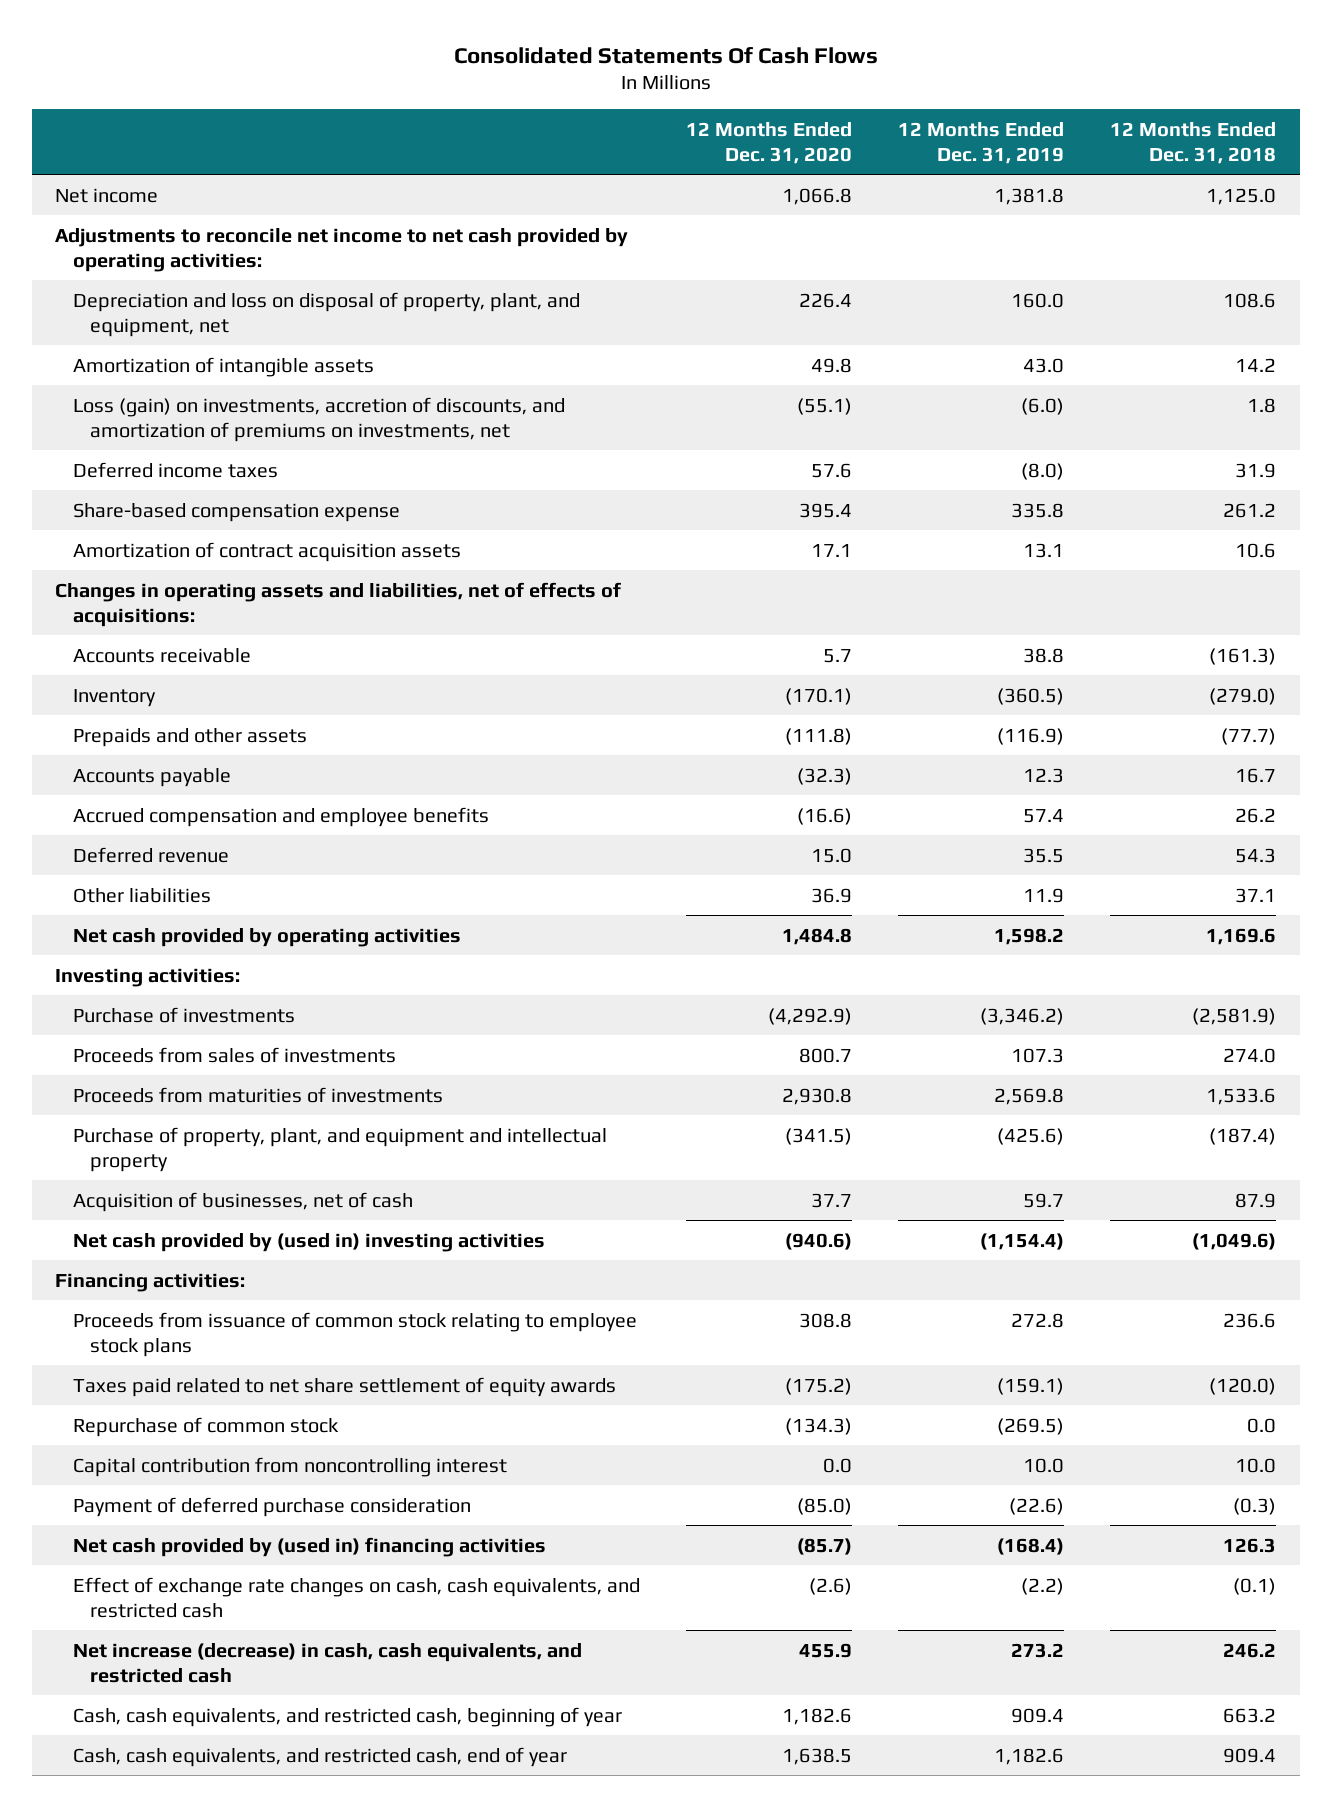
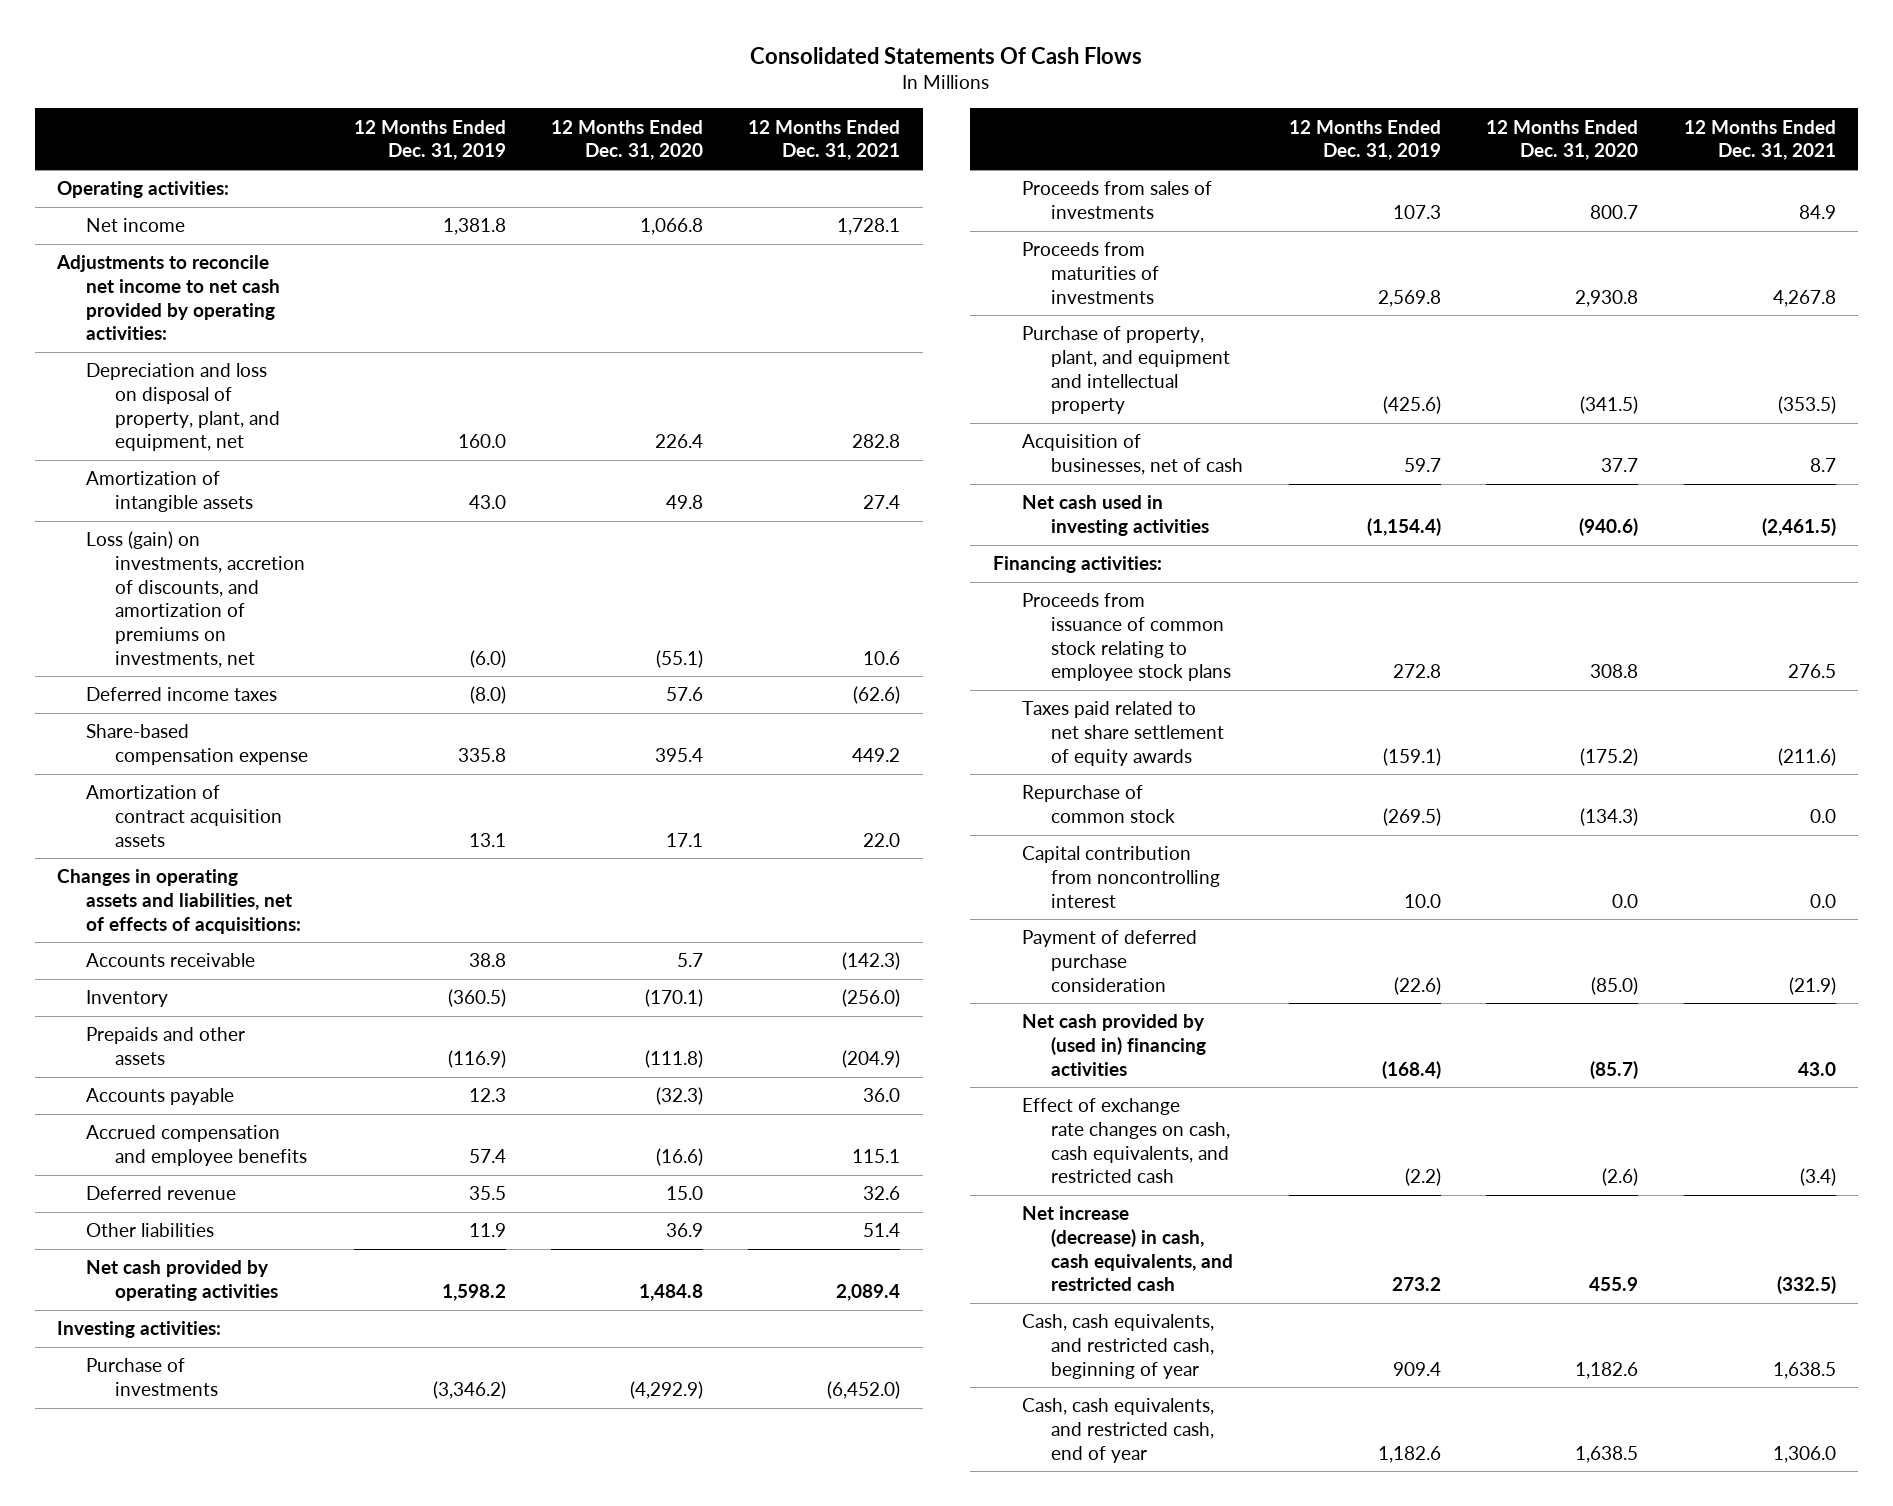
- | 12 Months Ended Dec. 31, 2020 | 12 Months Ended Dec. 31, 2019 | 12 Months Ended Dec. 31, 2018
+ | 12 Months Ended Dec. 31, 2019 | 12 Months Ended Dec. 31, 2020 | 12 Months Ended Dec. 31, 2021
+ Operating activities:
- Net cash provided by (used in) investing activities | (940.6) | (1,154.4) | (1,049.6)
+ Net cash used in investing activities | (1,154.4) | (940.6) | (2,461.5)

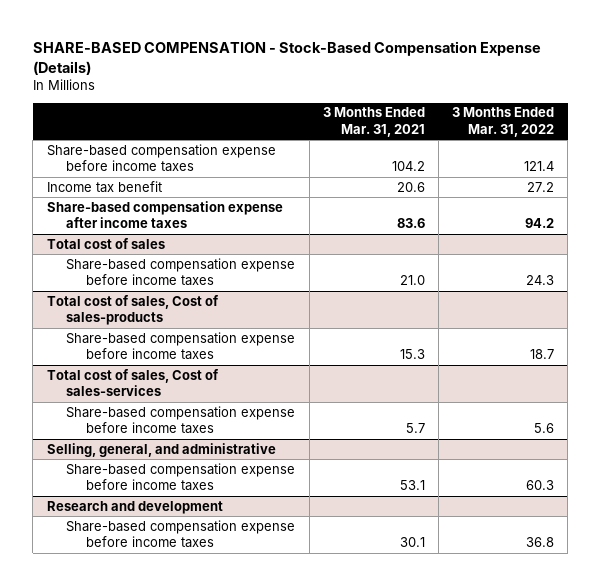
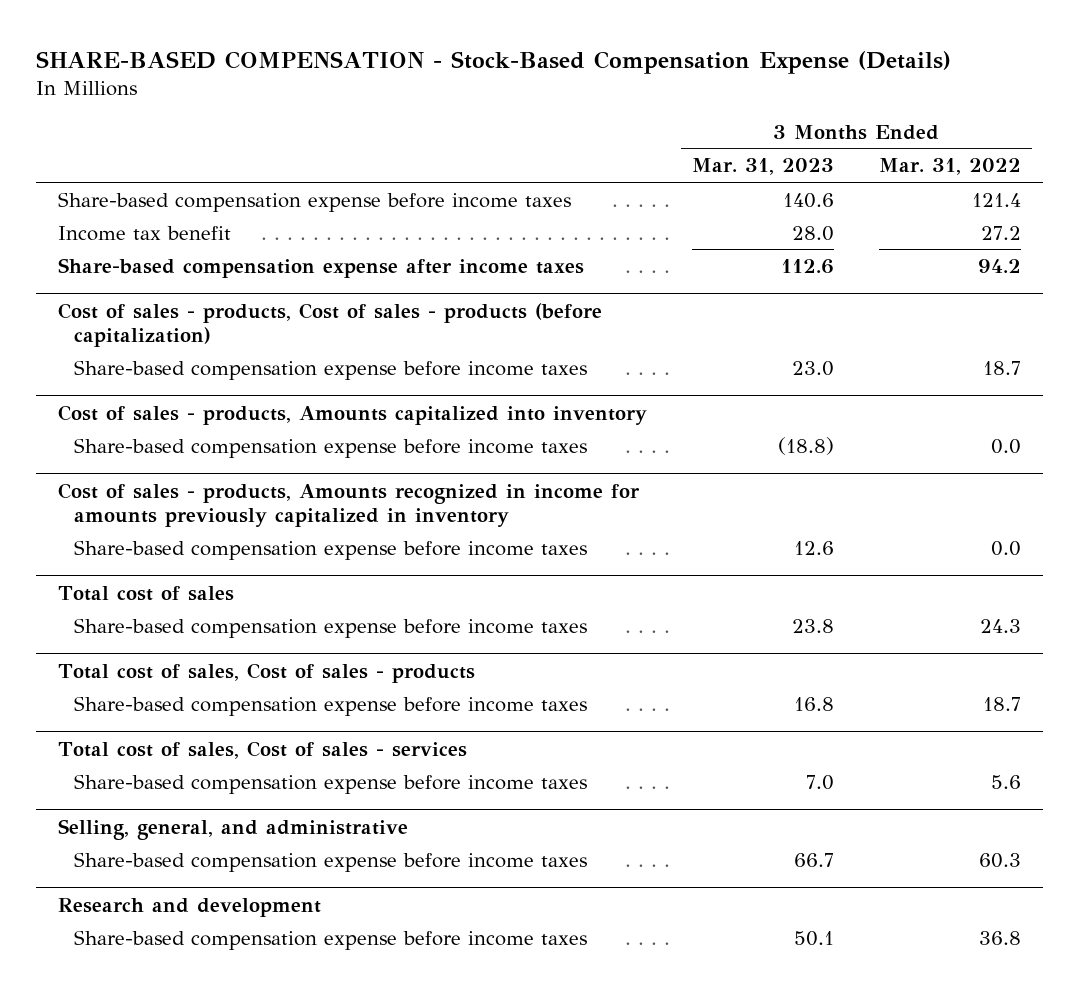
- | 3 Months Ended Mar. 31, 2021 | 3 Months Ended Mar. 31, 2022
+ | 3 Months Ended Mar. 31, 2023 | 3 Months Ended Mar. 31, 2022
+ Cost of sales - products, Cost of sales - products (before capitalization)
+ Share-based compensation expense before income taxes | 23.0 | 18.7
+ Cost of sales - products, Amounts capitalized into inventory
+ Share-based compensation expense before income taxes | (18.8) | 0.0
+ Cost of sales - products, Amounts recognized in income for amounts previously capitalized in inventory
+ Share-based compensation expense before income taxes | 12.6 | 0.0
- Total cost of sales, Cost of sales-products
+ Total cost of sales, Cost of sales - products
- Total cost of sales, Cost of sales-services
+ Total cost of sales, Cost of sales - services

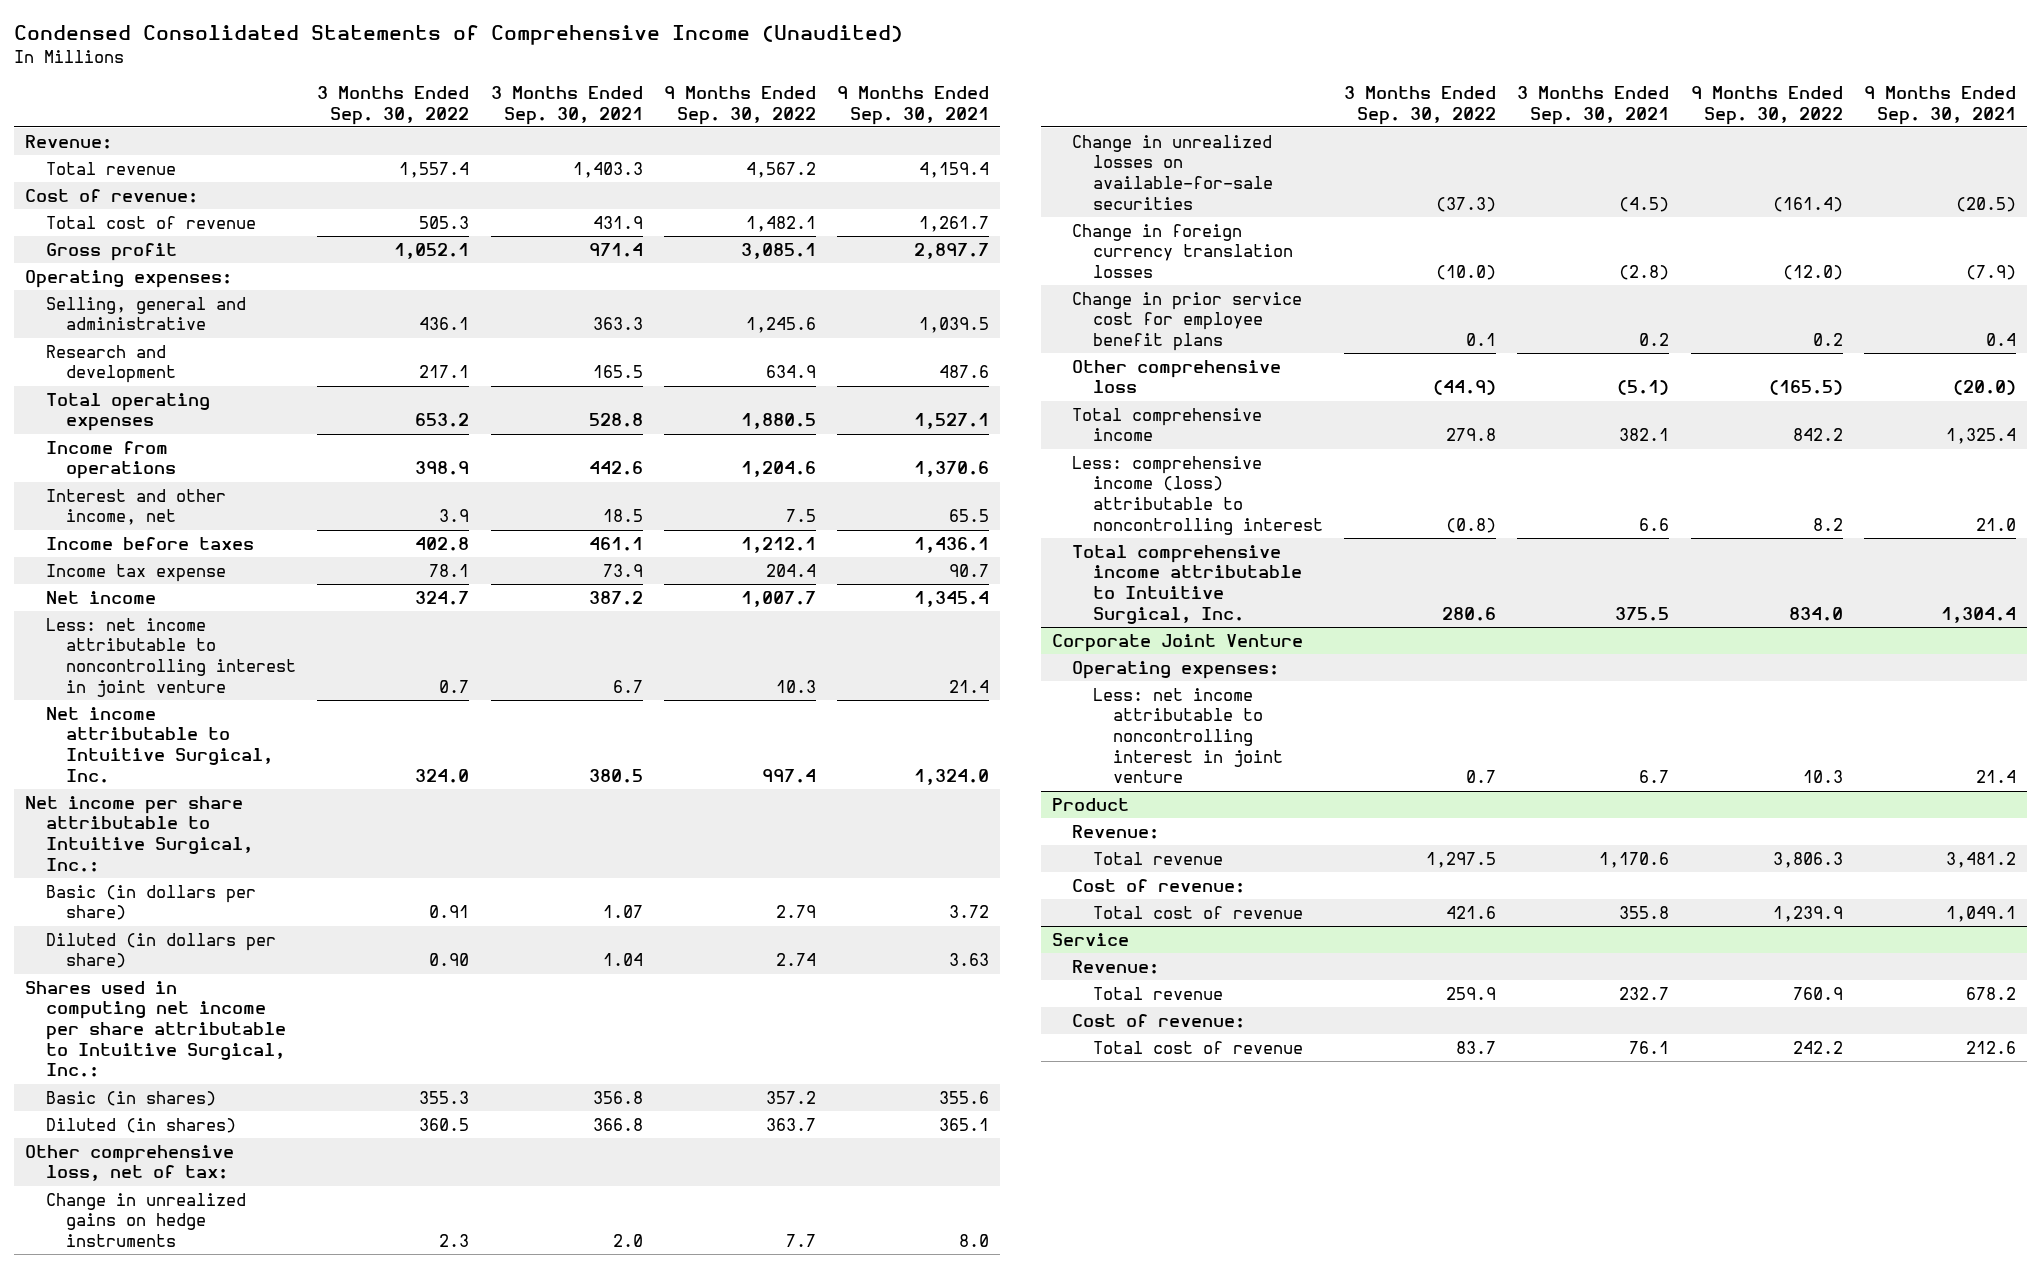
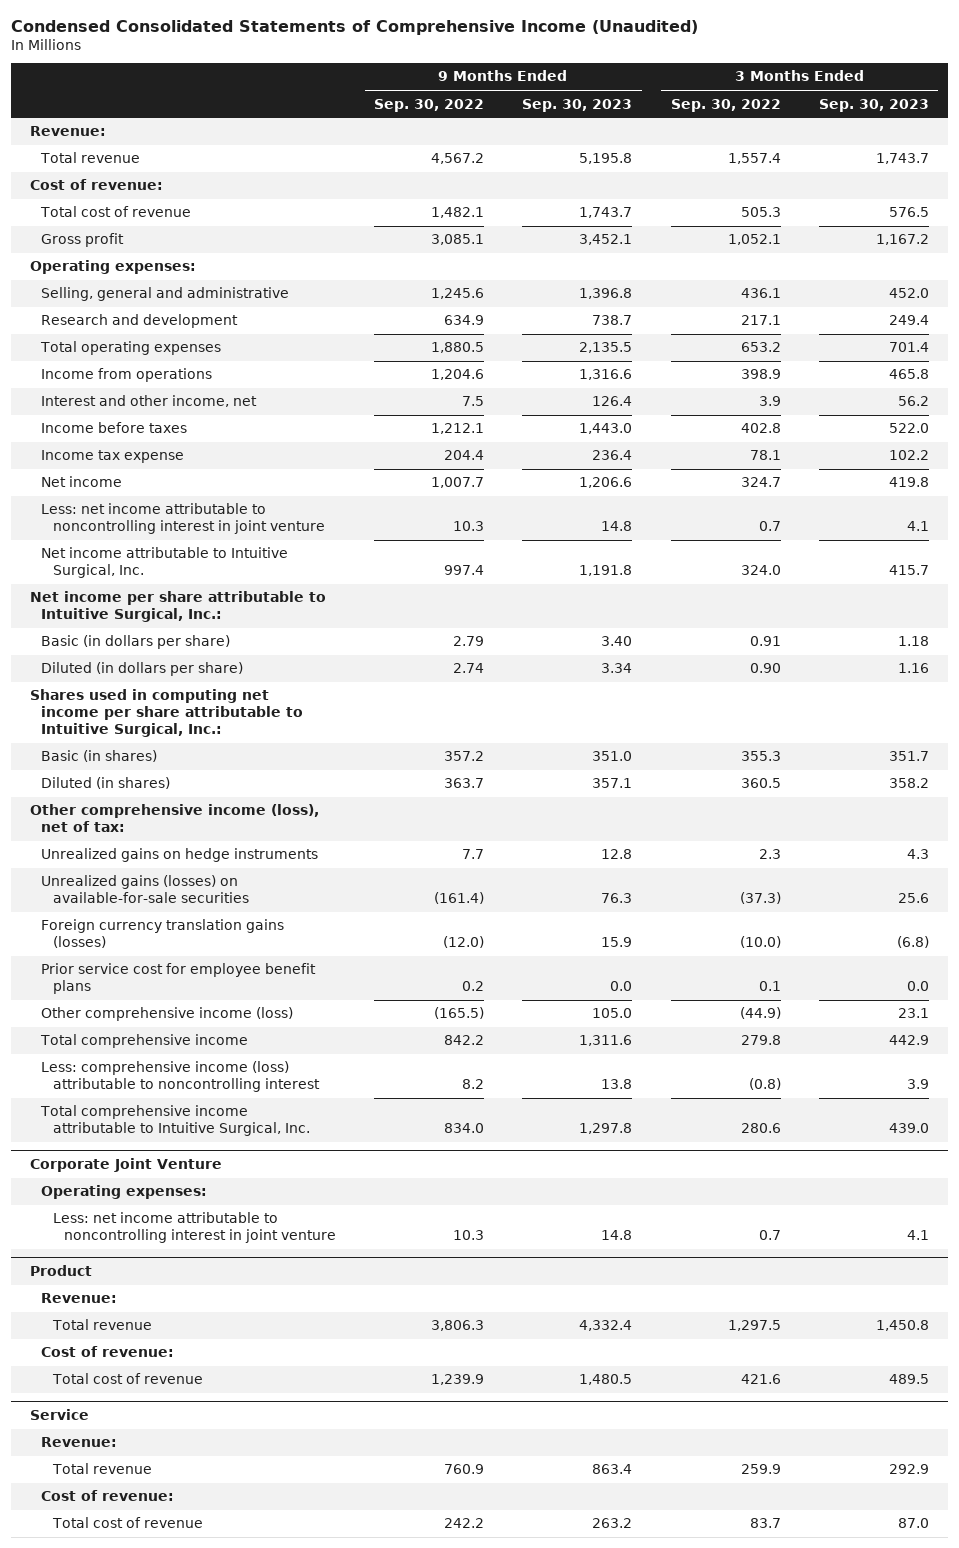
- | 3 Months Ended Sep. 30, 2022 | 3 Months Ended Sep. 30, 2021 | 9 Months Ended Sep. 30, 2022 | 9 Months Ended Sep. 30, 2021
+ | 9 Months Ended Sep. 30, 2022 | 9 Months Ended Sep. 30, 2023 | 3 Months Ended Sep. 30, 2022 | 3 Months Ended Sep. 30, 2023
- Other comprehensive loss, net of tax:
- Change in unrealized gains on hedge instruments | 2.3 | 2.0 | 7.7 | 8.0
- Change in unrealized losses on available-for-sale securities | (37.3) | (4.5) | (161.4) | (20.5)
- Change in foreign currency translation losses | (10.0) | (2.8) | (12.0) | (7.9)
- Change in prior service cost for employee benefit plans | 0.1 | 0.2 | 0.2 | 0.4
- Other comprehensive loss | (44.9) | (5.1) | (165.5) | (20.0)
+ Other comprehensive income (loss), net of tax:
+ Unrealized gains on hedge instruments | 7.7 | 12.8 | 2.3 | 4.3
+ Unrealized gains (losses) on available-for-sale securities | (161.4) | 76.3 | (37.3) | 25.6
+ Foreign currency translation gains (losses) | (12.0) | 15.9 | (10.0) | (6.8)
+ Prior service cost for employee benefit plans | 0.2 | 0.0 | 0.1 | 0.0
+ Other comprehensive income (loss) | (165.5) | 105.0 | (44.9) | 23.1

